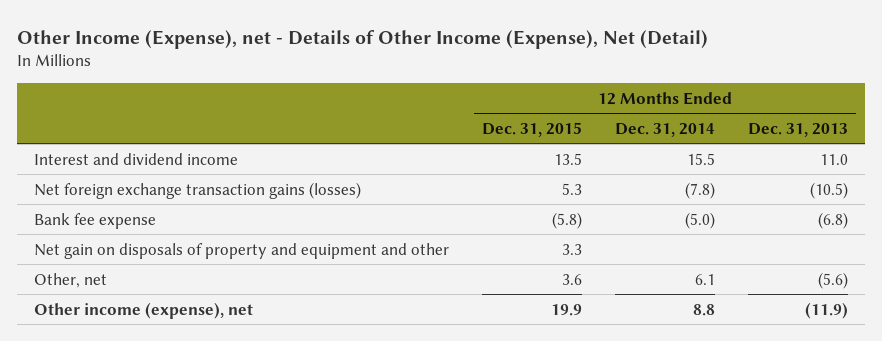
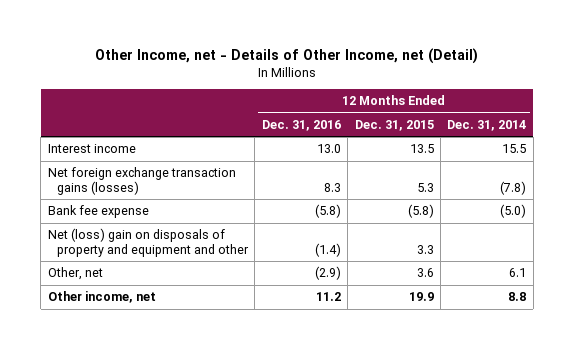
- Other Income (Expense), net - Details of Other Income (Expense), Net (Detail)
+ Other Income, net - Details of Other Income, net (Detail)
- | 12 Months Ended Dec. 31, 2015 | 12 Months Ended Dec. 31, 2014 | 12 Months Ended Dec. 31, 2013
+ | 12 Months Ended Dec. 31, 2016 | 12 Months Ended Dec. 31, 2015 | 12 Months Ended Dec. 31, 2014
- Interest and dividend income | 13.5 | 15.5 | 11.0
+ Interest income | 13.0 | 13.5 | 15.5
- Net gain on disposals of property and equipment and other | 3.3 | |
+ Net (loss) gain on disposals of property and equipment and other | (1.4) | 3.3 |
- Other income (expense), net | 19.9 | 8.8 | (11.9)
+ Other income, net | 11.2 | 19.9 | 8.8

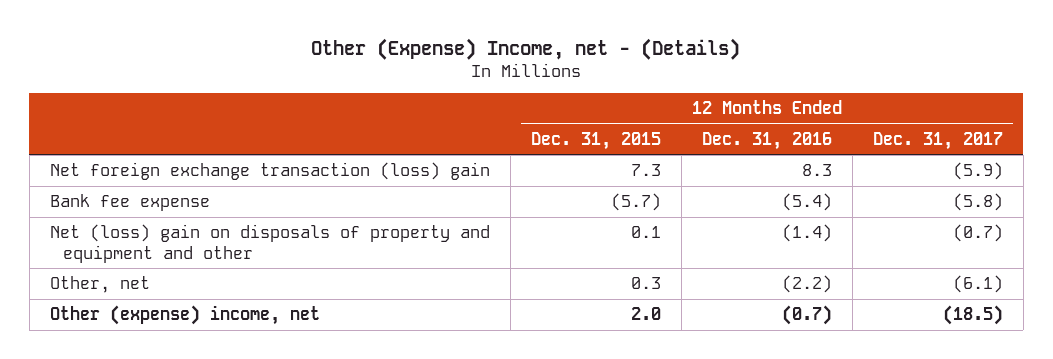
- Other Income, net - Details of Other Income, net (Detail)
+ Other (Expense) Income, net - (Details)
- | 12 Months Ended Dec. 31, 2016 | 12 Months Ended Dec. 31, 2015 | 12 Months Ended Dec. 31, 2014
+ | 12 Months Ended Dec. 31, 2015 | 12 Months Ended Dec. 31, 2016 | 12 Months Ended Dec. 31, 2017
- Interest income | 13.0 | 13.5 | 15.5
- Net foreign exchange transaction gains (losses) | 8.3 | 5.3 | (7.8)
- Bank fee expense | (5.8) | (5.8) | (5.0)
- Net (loss) gain on disposals of property and equipment and other | (1.4) | 3.3 |
- Other, net | (2.9) | 3.6 | 6.1
- Other income, net | 11.2 | 19.9 | 8.8
+ Net foreign exchange transaction (loss) gain | 7.3 | 8.3 | (5.9)
+ Bank fee expense | (5.7) | (5.4) | (5.8)
+ Net (loss) gain on disposals of property and equipment and other | 0.1 | (1.4) | (0.7)
+ Other, net | 0.3 | (2.2) | (6.1)
+ Other (expense) income, net | 2.0 | (0.7) | (18.5)

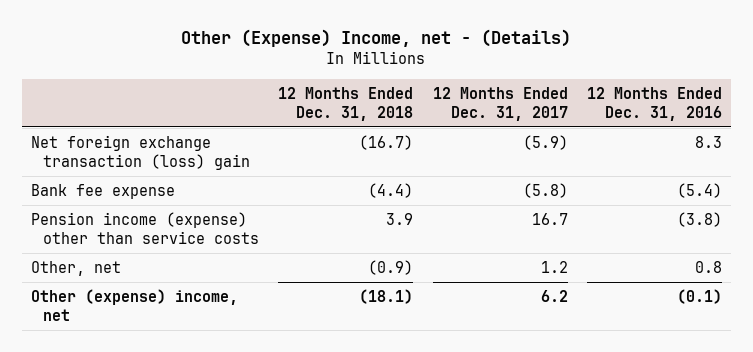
- | 12 Months Ended Dec. 31, 2015 | 12 Months Ended Dec. 31, 2016 | 12 Months Ended Dec. 31, 2017
+ | 12 Months Ended Dec. 31, 2018 | 12 Months Ended Dec. 31, 2017 | 12 Months Ended Dec. 31, 2016
- Net (loss) gain on disposals of property and equipment and other | 0.1 | (1.4) | (0.7)
- Other, net | 0.3 | (2.2) | (6.1)
- Other (expense) income, net | 2.0 | (0.7) | (18.5)
+ Pension income (expense) other than service costs | 3.9 | 16.7 | (3.8)
+ Other, net | (0.9) | 1.2 | 0.8
+ Other (expense) income, net | (18.1) | 6.2 | (0.1)

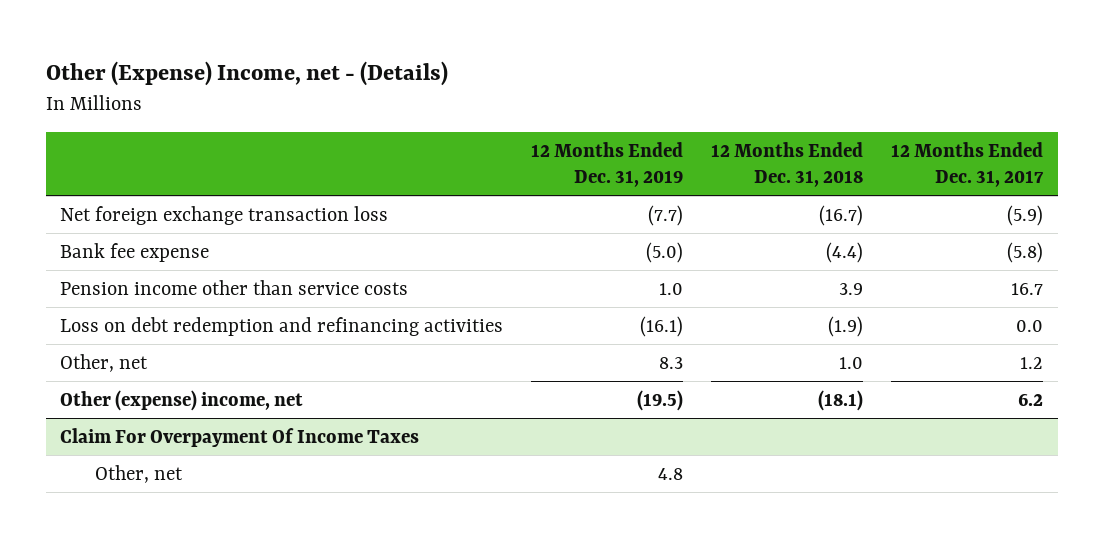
- | 12 Months Ended Dec. 31, 2018 | 12 Months Ended Dec. 31, 2017 | 12 Months Ended Dec. 31, 2016
+ | 12 Months Ended Dec. 31, 2019 | 12 Months Ended Dec. 31, 2018 | 12 Months Ended Dec. 31, 2017
- Net foreign exchange transaction (loss) gain | (16.7) | (5.9) | 8.3
+ Net foreign exchange transaction loss | (7.7) | (16.7) | (5.9)
- Pension income (expense) other than service costs | 3.9 | 16.7 | (3.8)
- Other, net | (0.9) | 1.2 | 0.8
+ Pension income other than service costs | 1.0 | 3.9 | 16.7
+ Loss on debt redemption and refinancing activities | (16.1) | (1.9) | 0.0
+ Other, net | 8.3 | 1.0 | 1.2
+ Claim For Overpayment Of Income Taxes
+ Other, net | 4.8 | |

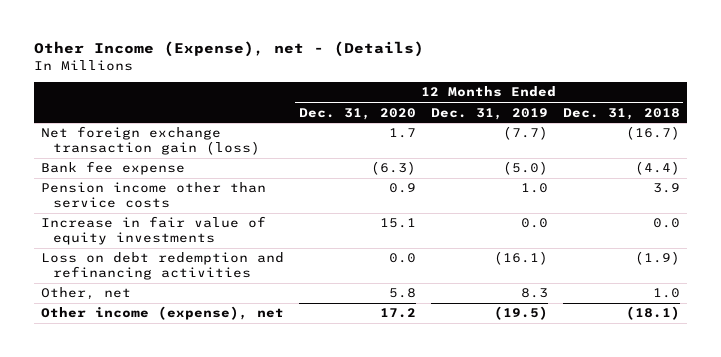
- Other (Expense) Income, net - (Details)
+ Other Income (Expense), net - (Details)
- | 12 Months Ended Dec. 31, 2019 | 12 Months Ended Dec. 31, 2018 | 12 Months Ended Dec. 31, 2017
+ | 12 Months Ended Dec. 31, 2020 | 12 Months Ended Dec. 31, 2019 | 12 Months Ended Dec. 31, 2018
- Net foreign exchange transaction loss | (7.7) | (16.7) | (5.9)
+ Net foreign exchange transaction gain (loss) | 1.7 | (7.7) | (16.7)
+ Increase in fair value of equity investments | 15.1 | 0.0 | 0.0
- Other (expense) income, net | (19.5) | (18.1) | 6.2
- Claim For Overpayment Of Income Taxes
- Other, net | 4.8 | |
+ Other income (expense), net | 17.2 | (19.5) | (18.1)

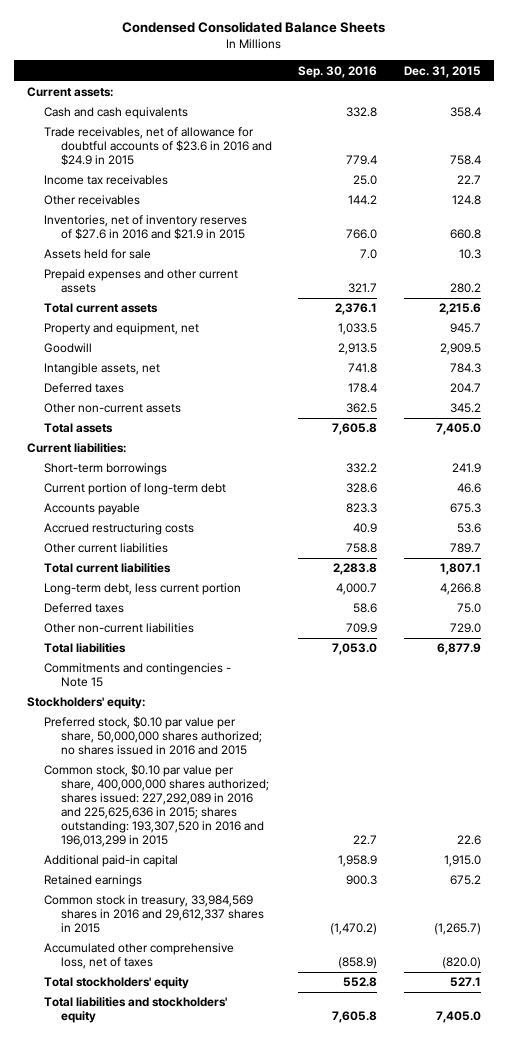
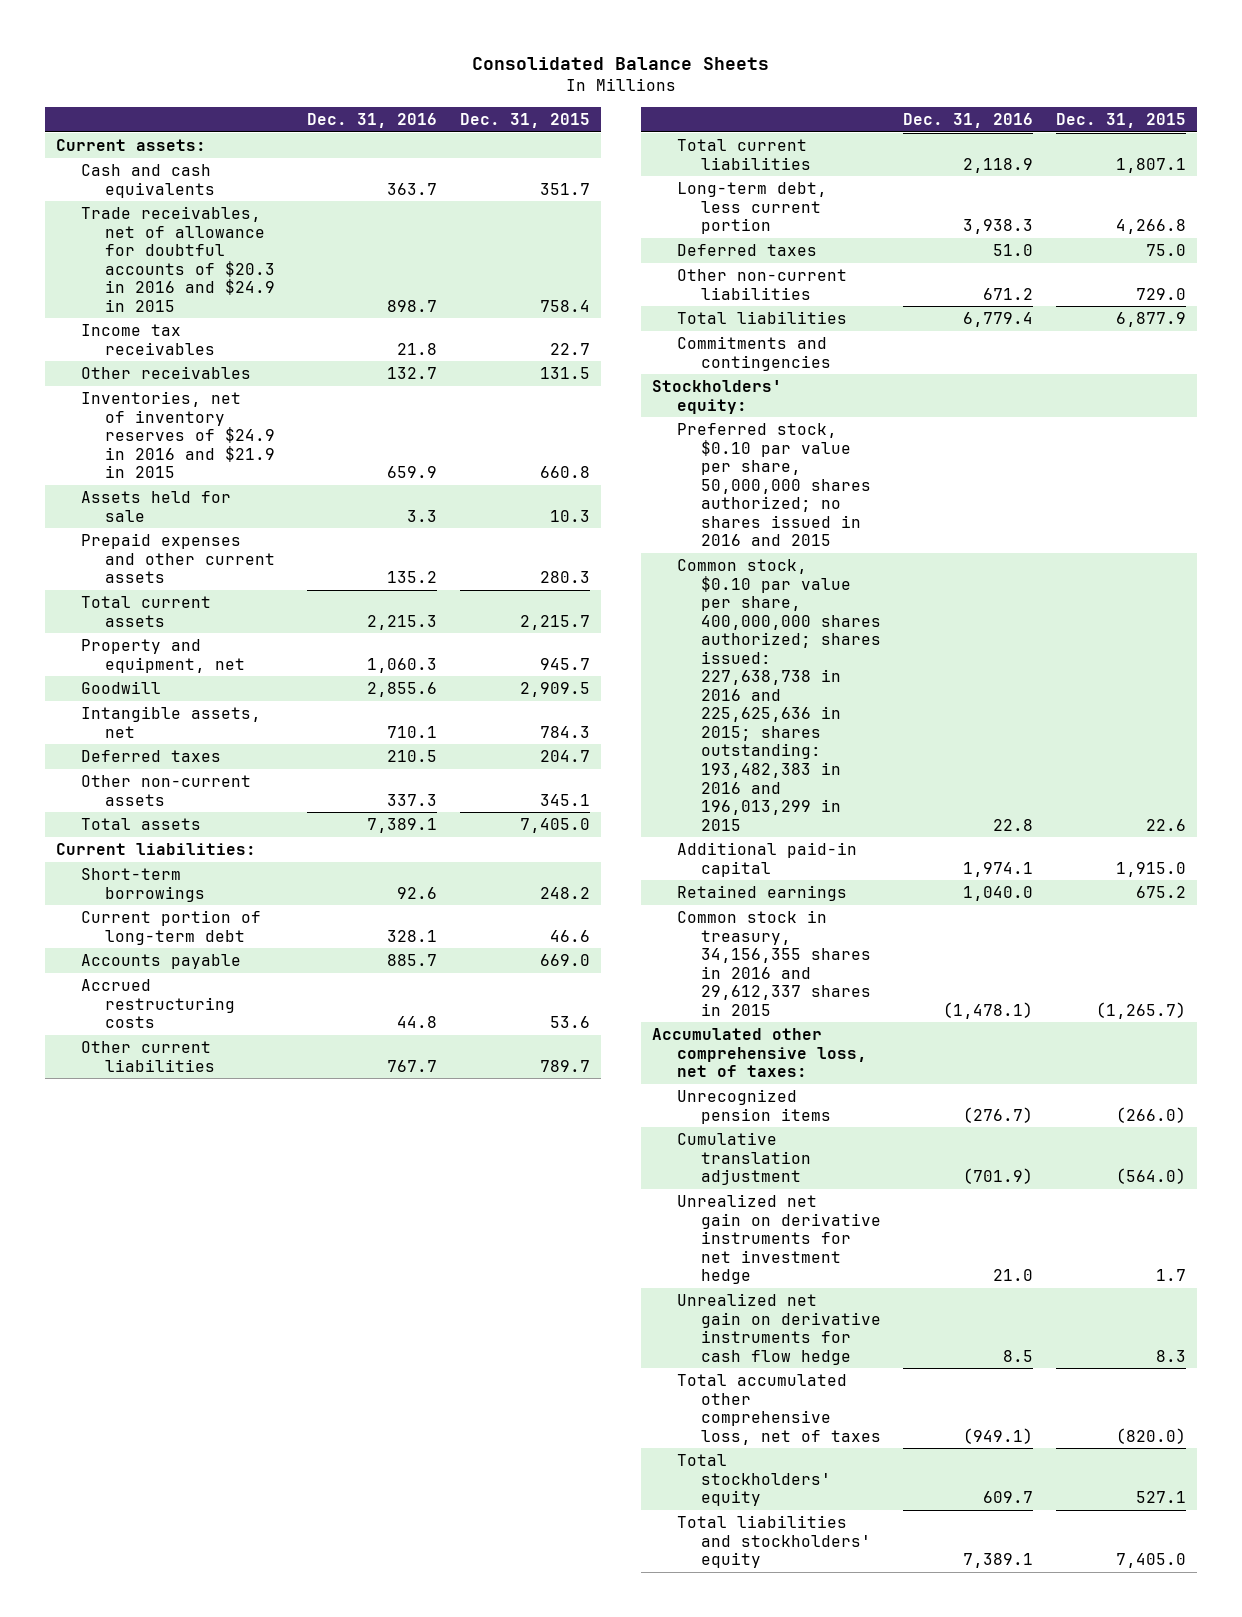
- Condensed Consolidated Balance Sheets
+ Consolidated Balance Sheets
- | Sep. 30, 2016 | Dec. 31, 2015
+ | Dec. 31, 2016 | Dec. 31, 2015
- Cash and cash equivalents | 332.8 | 358.4
- Trade receivables, net of allowance for doubtful accounts of $23.6 in 2016 and $24.9 in 2015 | 779.4 | 758.4
+ Cash and cash equivalents | 363.7 | 351.7
+ Trade receivables, net of allowance for doubtful accounts of $20.3 in 2016 and $24.9 in 2015 | 898.7 | 758.4
- Other receivables | 144.2 | 124.8
- Inventories, net of inventory reserves of $27.6 in 2016 and $21.9 in 2015 | 766.0 | 660.8
+ Other receivables | 132.7 | 131.5
+ Inventories, net of inventory reserves of $24.9 in 2016 and $21.9 in 2015 | 659.9 | 660.8
- Prepaid expenses and other current assets | 321.7 | 280.2
- Total current assets | 2,376.1 | 2,215.6
+ Prepaid expenses and other current assets | 135.2 | 280.3
+ Total current assets | 2,215.3 | 2,215.7
- Other non-current assets | 362.5 | 345.2
+ Other non-current assets | 337.3 | 345.1
- Short-term borrowings | 332.2 | 241.9
+ Short-term borrowings | 92.6 | 248.2
- Accounts payable | 823.3 | 675.3
+ Accounts payable | 885.7 | 669.0
- Commitments and contingencies - Note 15
+ Commitments and contingencies
- Common stock, $0.10 par value per share, 400,000,000 shares authorized; shares issued: 227,292,089 in 2016 and 225,625,636 in 2015; shares outstanding: 193,307,520 in 2016 and 196,013,299 in 2015 | 22.7 | 22.6
+ Common stock, $0.10 par value per share, 400,000,000 shares authorized; shares issued: 227,638,738 in 2016 and 225,625,636 in 2015; shares outstanding: 193,482,383 in 2016 and 196,013,299 in 2015 | 22.8 | 22.6
- Common stock in treasury, 33,984,569 shares in 2016 and 29,612,337 shares in 2015 | (1,470.2) | (1,265.7)
- Accumulated other comprehensive loss, net of taxes | (858.9) | (820.0)
+ Common stock in treasury, 34,156,355 shares in 2016 and 29,612,337 shares in 2015 | (1,478.1) | (1,265.7)
+ Accumulated other comprehensive loss, net of taxes:
+ Unrecognized pension items | (276.7) | (266.0)
+ Cumulative translation adjustment | (701.9) | (564.0)
+ Unrealized net gain on derivative instruments for net investment hedge | 21.0 | 1.7
+ Unrealized net gain on derivative instruments for cash flow hedge | 8.5 | 8.3
+ Total accumulated other comprehensive loss, net of taxes | (949.1) | (820.0)

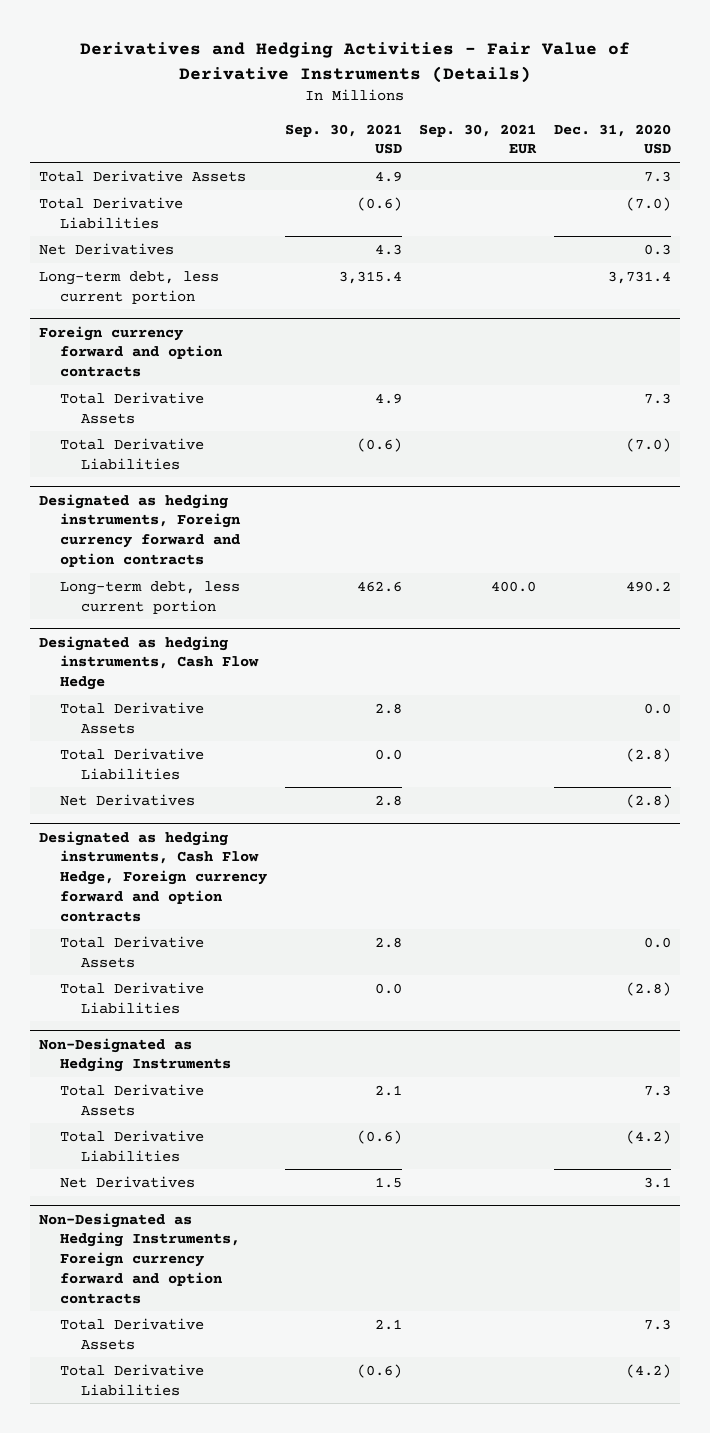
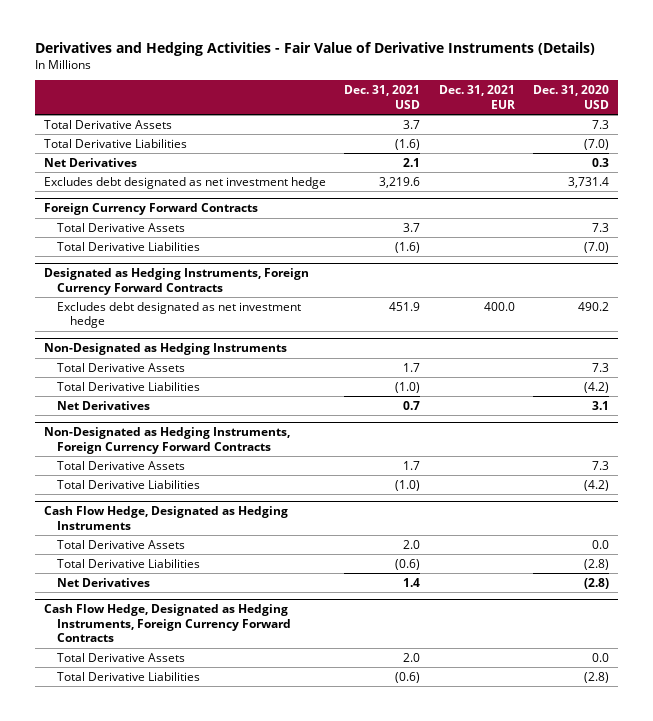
- | Sep. 30, 2021 USD | Sep. 30, 2021 EUR | Dec. 31, 2020 USD
+ | Dec. 31, 2021 USD | Dec. 31, 2021 EUR | Dec. 31, 2020 USD
- Long-term debt, less current portion | 3,315.4 | | 3,731.4
- Foreign currency forward and option contracts
+ Excludes debt designated as net investment hedge | 3,219.6 | | 3,731.4
+ Foreign Currency Forward Contracts
- Designated as hedging instruments, Foreign currency forward and option contracts
- Long-term debt, less current portion | 462.6 | 400.0 | 490.2
- Designated as hedging instruments, Cash Flow Hedge
- Total Derivative Assets | 2.8 | | 0.0
- Total Derivative Liabilities | 0.0 | | (2.8)
- Net Derivatives | 2.8 | | (2.8)
- Designated as hedging instruments, Cash Flow Hedge, Foreign currency forward and option contracts
- Total Derivative Assets | 2.8 | | 0.0
- Total Derivative Liabilities | 0.0 | | (2.8)
+ Designated as Hedging Instruments, Foreign Currency Forward Contracts
+ Excludes debt designated as net investment hedge | 451.9 | 400.0 | 490.2
- Non-Designated as Hedging Instruments, Foreign currency forward and option contracts
+ Non-Designated as Hedging Instruments, Foreign Currency Forward Contracts
+ Cash Flow Hedge, Designated as Hedging Instruments
+ Total Derivative Assets | 2.0 | | 0.0
+ Total Derivative Liabilities | (0.6) | | (2.8)
+ Net Derivatives | 1.4 | | (2.8)
+ Cash Flow Hedge, Designated as Hedging Instruments, Foreign Currency Forward Contracts
+ Total Derivative Assets | 2.0 | | 0.0
+ Total Derivative Liabilities | (0.6) | | (2.8)

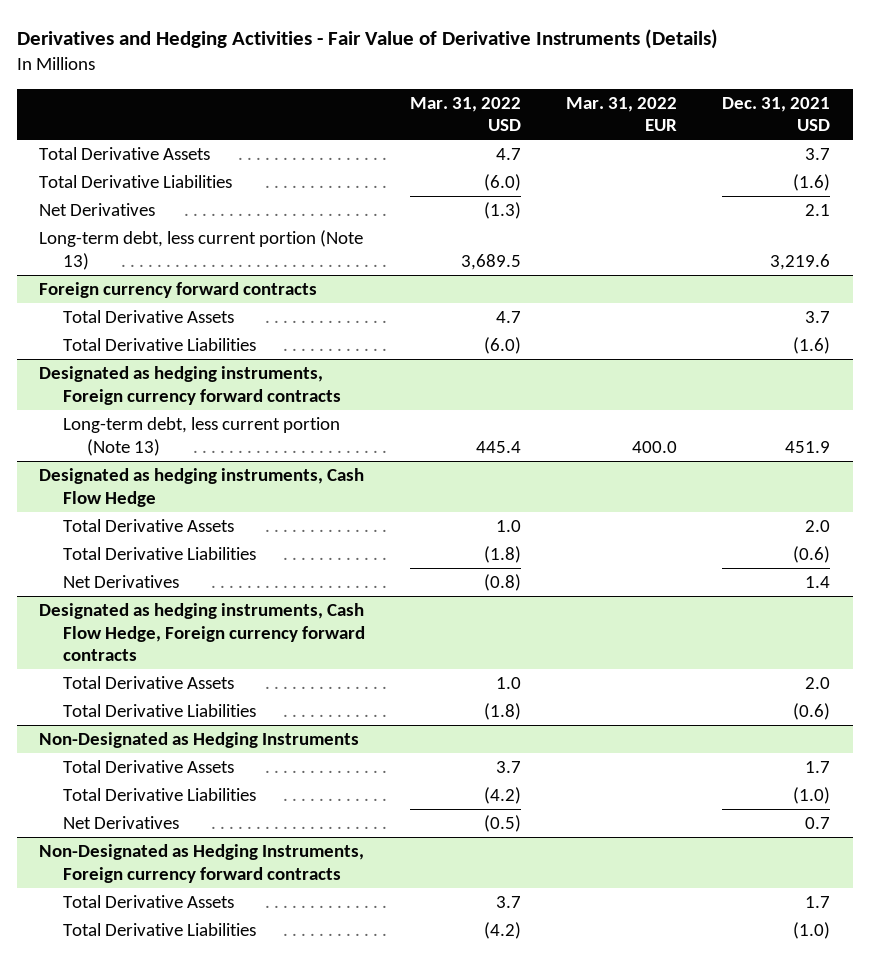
- | Dec. 31, 2021 USD | Dec. 31, 2021 EUR | Dec. 31, 2020 USD
+ | Mar. 31, 2022 USD | Mar. 31, 2022 EUR | Dec. 31, 2021 USD
- Excludes debt designated as net investment hedge | 3,219.6 | | 3,731.4
- Foreign Currency Forward Contracts
+ Long-term debt, less current portion (Note 13) | 3,689.5 | | 3,219.6
+ Foreign currency forward contracts
- Designated as Hedging Instruments, Foreign Currency Forward Contracts
- Excludes debt designated as net investment hedge | 451.9 | 400.0 | 490.2
+ Designated as hedging instruments, Foreign currency forward contracts
+ Long-term debt, less current portion (Note 13) | 445.4 | 400.0 | 451.9
+ Designated as hedging instruments, Cash Flow Hedge
+ Total Derivative Assets | 1.0 | | 2.0
+ Total Derivative Liabilities | (1.8) | | (0.6)
+ Net Derivatives | (0.8) | | 1.4
+ Designated as hedging instruments, Cash Flow Hedge, Foreign currency forward contracts
+ Total Derivative Assets | 1.0 | | 2.0
+ Total Derivative Liabilities | (1.8) | | (0.6)
- Non-Designated as Hedging Instruments, Foreign Currency Forward Contracts
+ Non-Designated as Hedging Instruments, Foreign currency forward contracts
- Cash Flow Hedge, Designated as Hedging Instruments
- Total Derivative Assets | 2.0 | | 0.0
- Total Derivative Liabilities | (0.6) | | (2.8)
- Net Derivatives | 1.4 | | (2.8)
- Cash Flow Hedge, Designated as Hedging Instruments, Foreign Currency Forward Contracts
- Total Derivative Assets | 2.0 | | 0.0
- Total Derivative Liabilities | (0.6) | | (2.8)

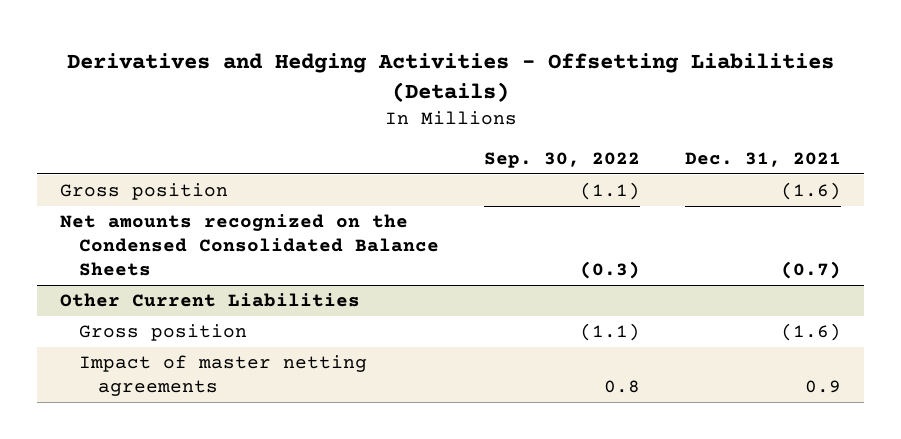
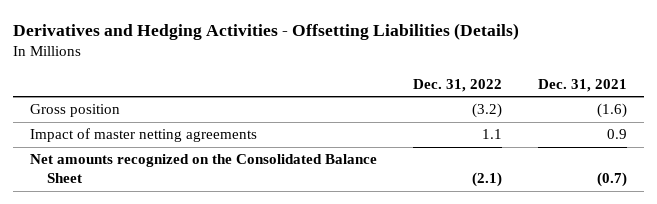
- | Sep. 30, 2022 | Dec. 31, 2021
+ | Dec. 31, 2022 | Dec. 31, 2021
- Net amounts recognized on the Condensed Consolidated Balance Sheets | (0.3) | (0.7)
- Other Current Liabilities
- Gross position | (1.1) | (1.6)
+ Net amounts recognized on the Consolidated Balance Sheet | (2.1) | (0.7)

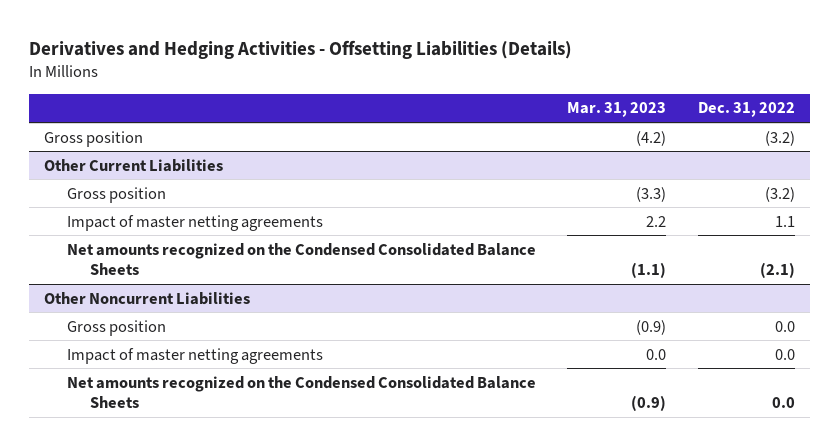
- | Dec. 31, 2022 | Dec. 31, 2021
+ | Mar. 31, 2023 | Dec. 31, 2022
+ Other Current Liabilities
+ Gross position | (3.3) | (3.2)
- Net amounts recognized on the Consolidated Balance Sheet | (2.1) | (0.7)
+ Net amounts recognized on the Condensed Consolidated Balance Sheets | (1.1) | (2.1)
+ Other Noncurrent Liabilities
+ Gross position | (0.9) | 0.0
+ Impact of master netting agreements | 0.0 | 0.0
+ Net amounts recognized on the Condensed Consolidated Balance Sheets | (0.9) | 0.0

